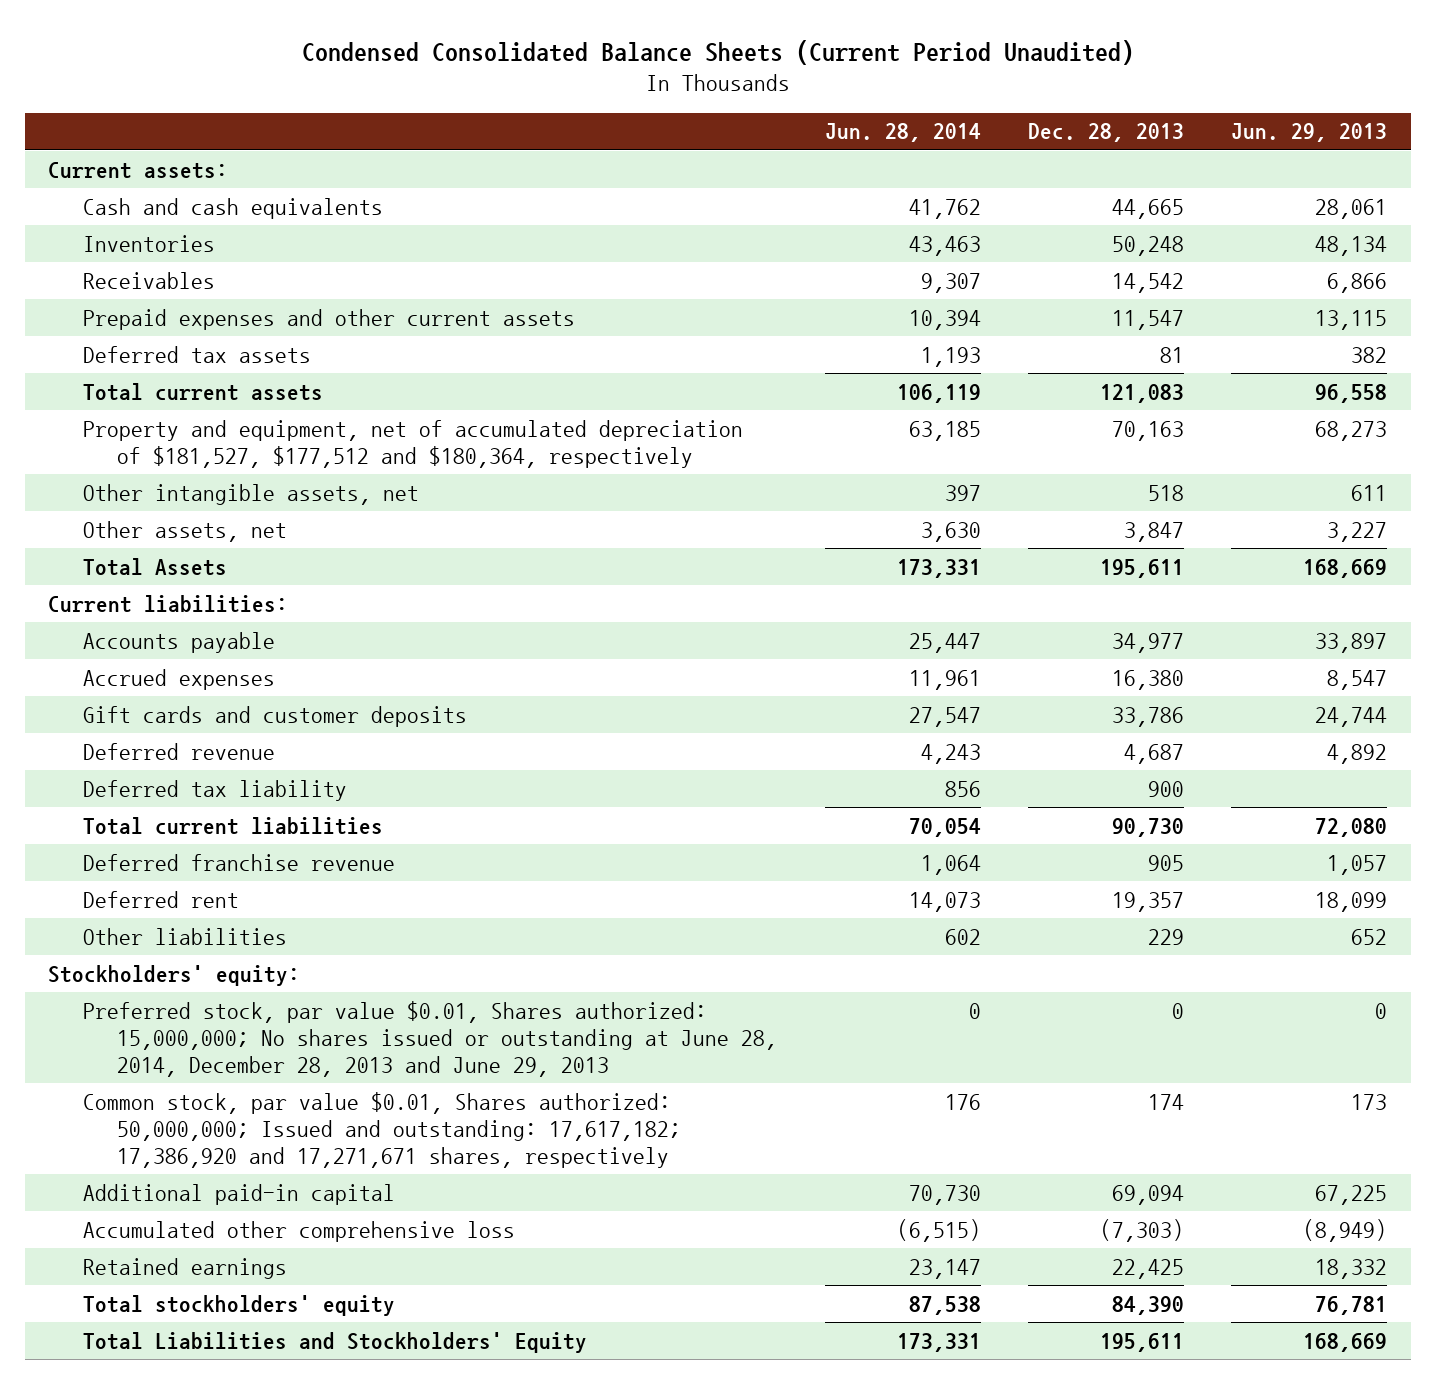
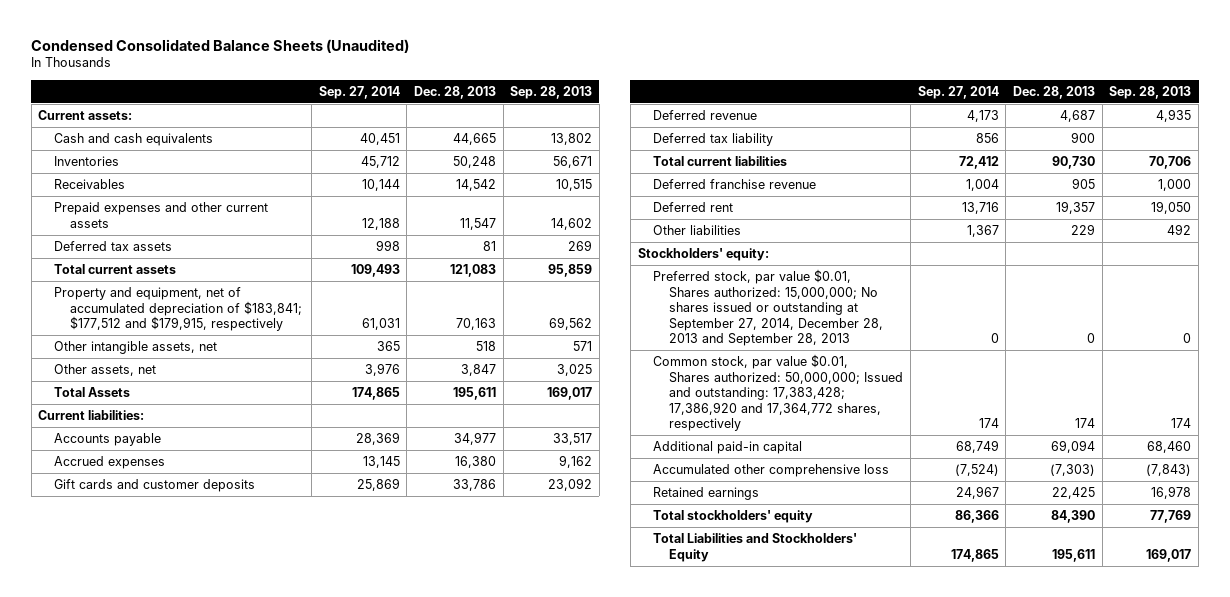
- Condensed Consolidated Balance Sheets (Current Period Unaudited)
+ Condensed Consolidated Balance Sheets (Unaudited)
- | Jun. 28, 2014 | Dec. 28, 2013 | Jun. 29, 2013
+ | Sep. 27, 2014 | Dec. 28, 2013 | Sep. 28, 2013
- Property and equipment, net of accumulated depreciation of $181,527, $177,512 and $180,364, respectively | 63,185 | 70,163 | 68,273
+ Property and equipment, net of accumulated depreciation of $183,841; $177,512 and $179,915, respectively | 61,031 | 70,163 | 69,562
- Preferred stock, par value $0.01, Shares authorized: 15,000,000; No shares issued or outstanding at June 28, 2014, December 28, 2013 and June 29, 2013 | 0 | 0 | 0
- Common stock, par value $0.01, Shares authorized: 50,000,000; Issued and outstanding: 17,617,182; 17,386,920 and 17,271,671 shares, respectively | 176 | 174 | 173
+ Preferred stock, par value $0.01, Shares authorized: 15,000,000; No shares issued or outstanding at September 27, 2014, December 28, 2013 and September 28, 2013 | 0 | 0 | 0
+ Common stock, par value $0.01, Shares authorized: 50,000,000; Issued and outstanding: 17,383,428; 17,386,920 and 17,364,772 shares, respectively | 174 | 174 | 174

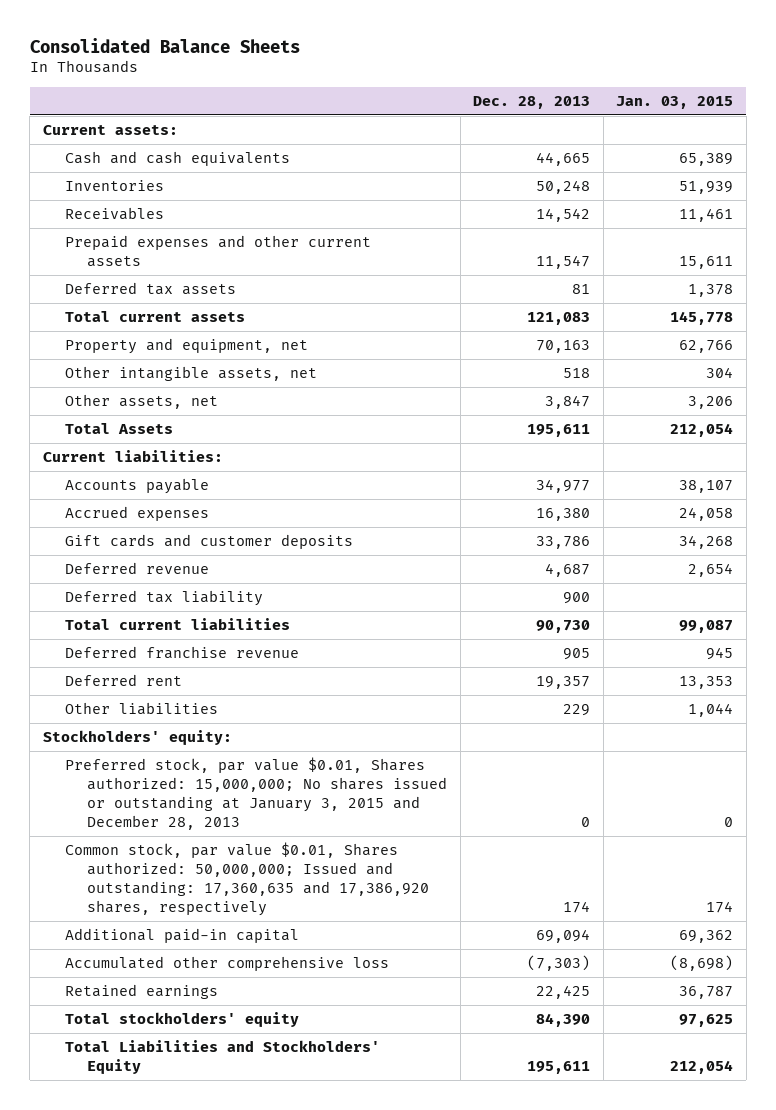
- Condensed Consolidated Balance Sheets (Unaudited)
+ Consolidated Balance Sheets
- | Sep. 27, 2014 | Dec. 28, 2013 | Sep. 28, 2013
+ | Dec. 28, 2013 | Jan. 03, 2015
- Property and equipment, net of accumulated depreciation of $183,841; $177,512 and $179,915, respectively | 61,031 | 70,163 | 69,562
+ Property and equipment, net | 70,163 | 62,766
- Preferred stock, par value $0.01, Shares authorized: 15,000,000; No shares issued or outstanding at September 27, 2014, December 28, 2013 and September 28, 2013 | 0 | 0 | 0
- Common stock, par value $0.01, Shares authorized: 50,000,000; Issued and outstanding: 17,383,428; 17,386,920 and 17,364,772 shares, respectively | 174 | 174 | 174
+ Preferred stock, par value $0.01, Shares authorized: 15,000,000; No shares issued or outstanding at January 3, 2015 and December 28, 2013 | 0 | 0
+ Common stock, par value $0.01, Shares authorized: 50,000,000; Issued and outstanding: 17,360,635 and 17,386,920 shares, respectively | 174 | 174

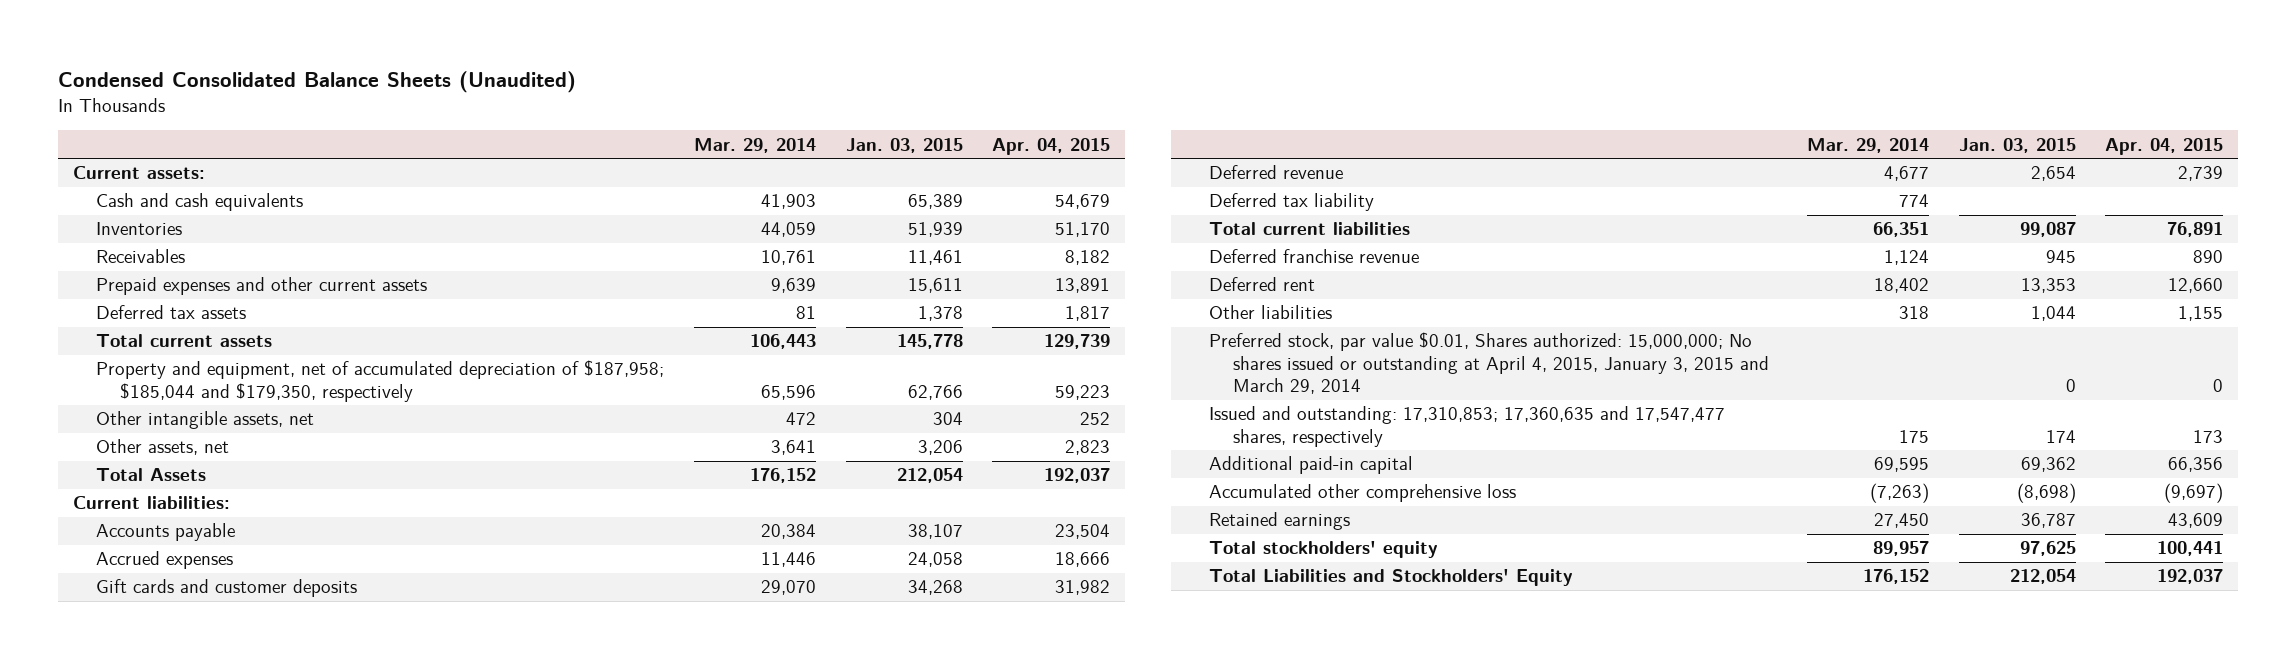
- Consolidated Balance Sheets
+ Condensed Consolidated Balance Sheets (Unaudited)
- | Dec. 28, 2013 | Jan. 03, 2015
+ | Mar. 29, 2014 | Jan. 03, 2015 | Apr. 04, 2015
- Property and equipment, net | 70,163 | 62,766
+ Property and equipment, net of accumulated depreciation of $187,958; $185,044 and $179,350, respectively | 65,596 | 62,766 | 59,223
- Stockholders' equity:
- Preferred stock, par value $0.01, Shares authorized: 15,000,000; No shares issued or outstanding at January 3, 2015 and December 28, 2013 | 0 | 0
- Common stock, par value $0.01, Shares authorized: 50,000,000; Issued and outstanding: 17,360,635 and 17,386,920 shares, respectively | 174 | 174
+ Preferred stock, par value $0.01, Shares authorized: 15,000,000; No shares issued or outstanding at April 4, 2015, January 3, 2015 and March 29, 2014 | | 0 | 0
+ Issued and outstanding: 17,310,853; 17,360,635 and 17,547,477 shares, respectively | 175 | 174 | 173

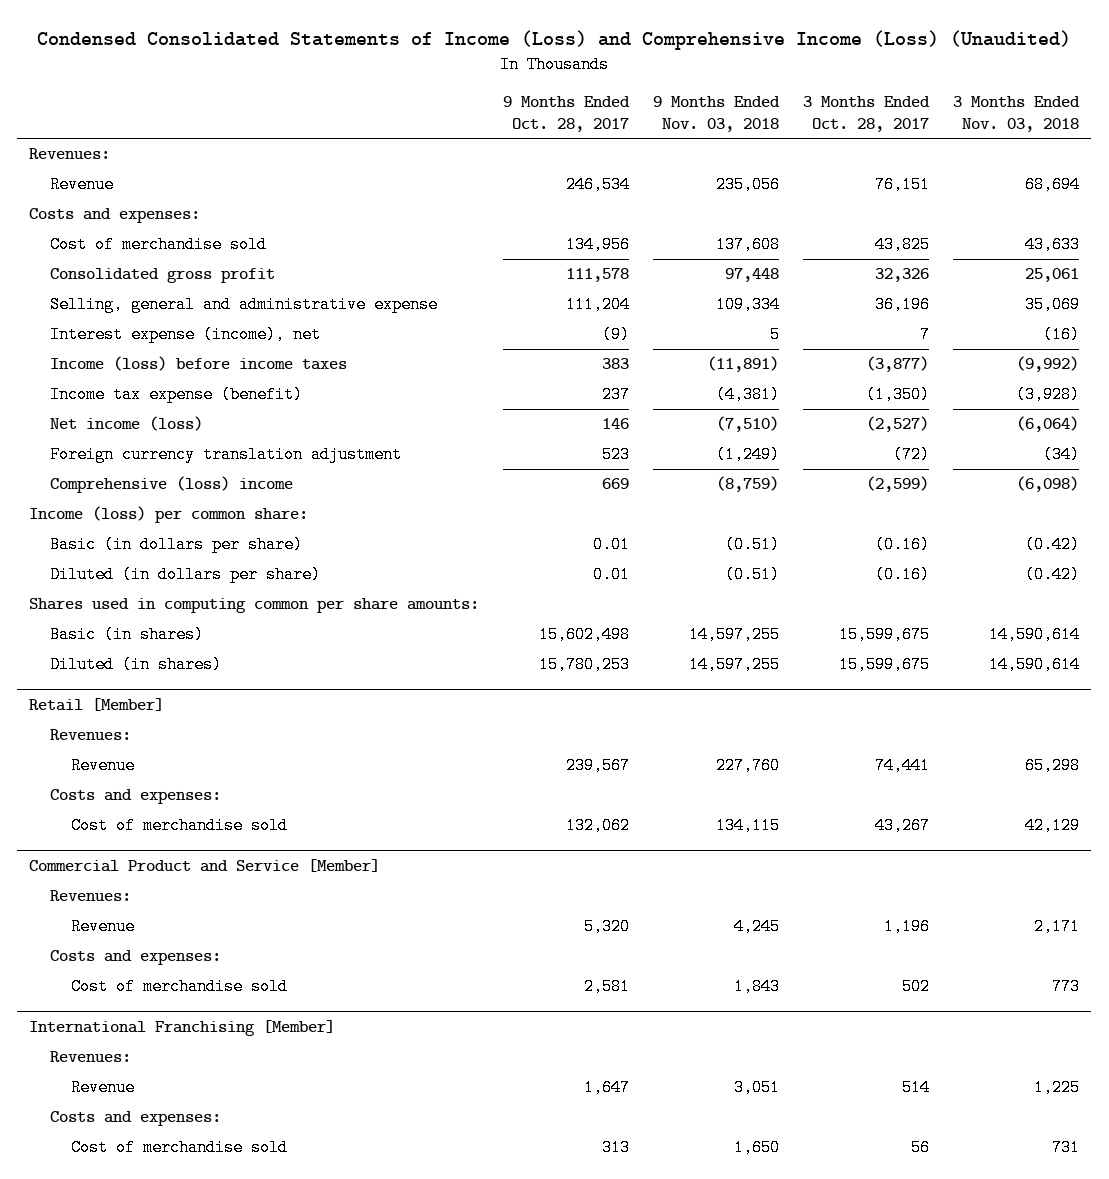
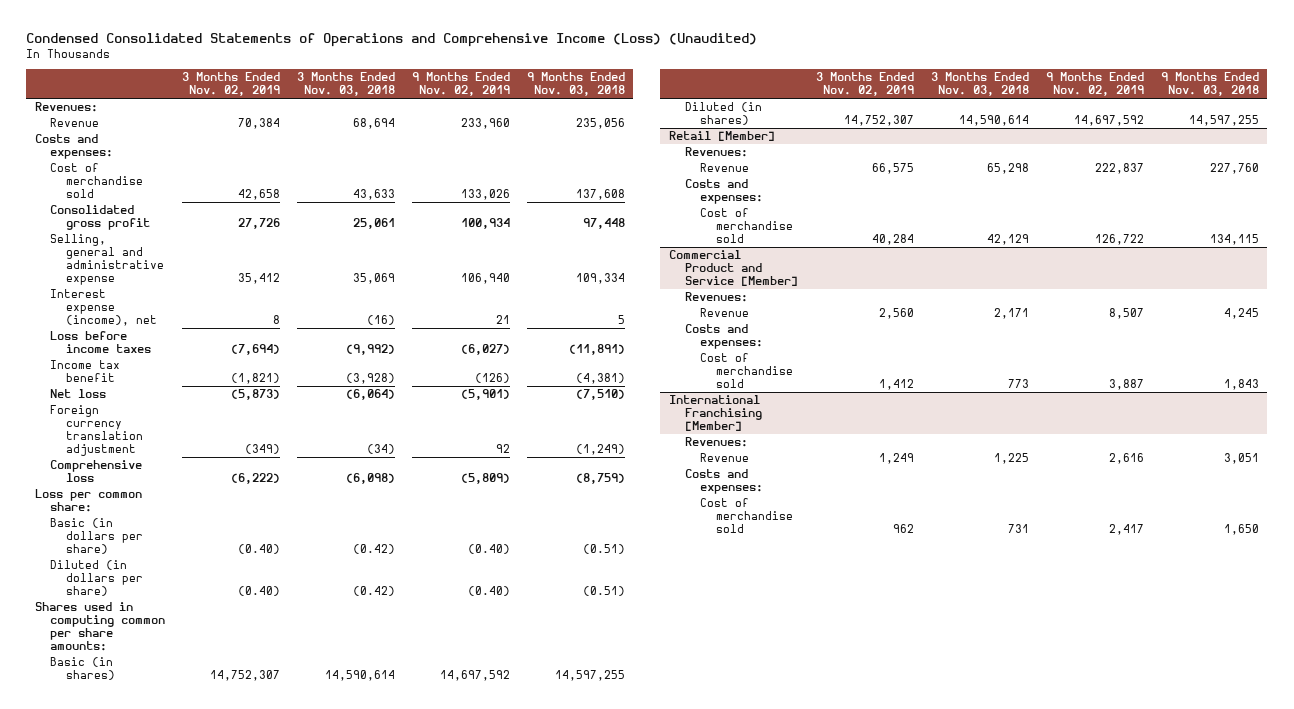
- Condensed Consolidated Statements of Income (Loss) and Comprehensive Income (Loss) (Unaudited)
+ Condensed Consolidated Statements of Operations and Comprehensive Income (Loss) (Unaudited)
- | 9 Months Ended Oct. 28, 2017 | 9 Months Ended Nov. 03, 2018 | 3 Months Ended Oct. 28, 2017 | 3 Months Ended Nov. 03, 2018
+ | 3 Months Ended Nov. 02, 2019 | 3 Months Ended Nov. 03, 2018 | 9 Months Ended Nov. 02, 2019 | 9 Months Ended Nov. 03, 2018
- Income (loss) before income taxes | 383 | (11,891) | (3,877) | (9,992)
- Income tax expense (benefit) | 237 | (4,381) | (1,350) | (3,928)
- Net income (loss) | 146 | (7,510) | (2,527) | (6,064)
+ Loss before income taxes | (7,694) | (9,992) | (6,027) | (11,891)
+ Income tax benefit | (1,821) | (3,928) | (126) | (4,381)
+ Net loss | (5,873) | (6,064) | (5,901) | (7,510)
- Comprehensive (loss) income | 669 | (8,759) | (2,599) | (6,098)
- Income (loss) per common share:
+ Comprehensive loss | (6,222) | (6,098) | (5,809) | (8,759)
+ Loss per common share:

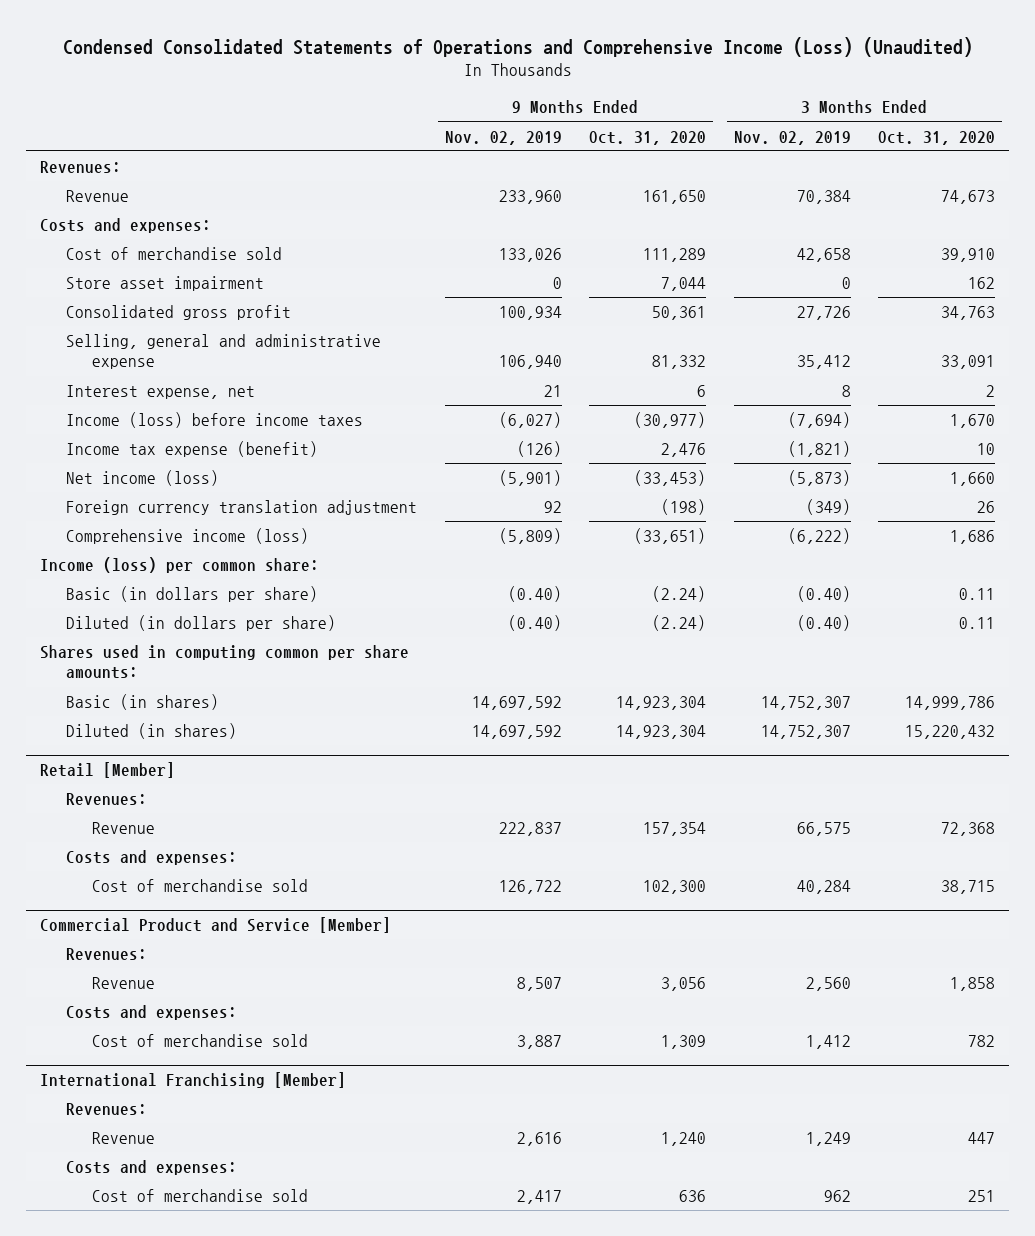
- | 3 Months Ended Nov. 02, 2019 | 3 Months Ended Nov. 03, 2018 | 9 Months Ended Nov. 02, 2019 | 9 Months Ended Nov. 03, 2018
+ | 9 Months Ended Nov. 02, 2019 | 9 Months Ended Oct. 31, 2020 | 3 Months Ended Nov. 02, 2019 | 3 Months Ended Oct. 31, 2020
+ Store asset impairment | 0 | 7,044 | 0 | 162
- Interest expense (income), net | 8 | (16) | 21 | 5
- Loss before income taxes | (7,694) | (9,992) | (6,027) | (11,891)
- Income tax benefit | (1,821) | (3,928) | (126) | (4,381)
- Net loss | (5,873) | (6,064) | (5,901) | (7,510)
+ Interest expense, net | 21 | 6 | 8 | 2
+ Income (loss) before income taxes | (6,027) | (30,977) | (7,694) | 1,670
+ Income tax expense (benefit) | (126) | 2,476 | (1,821) | 10
+ Net income (loss) | (5,901) | (33,453) | (5,873) | 1,660
- Comprehensive loss | (6,222) | (6,098) | (5,809) | (8,759)
- Loss per common share:
+ Comprehensive income (loss) | (5,809) | (33,651) | (6,222) | 1,686
+ Income (loss) per common share:

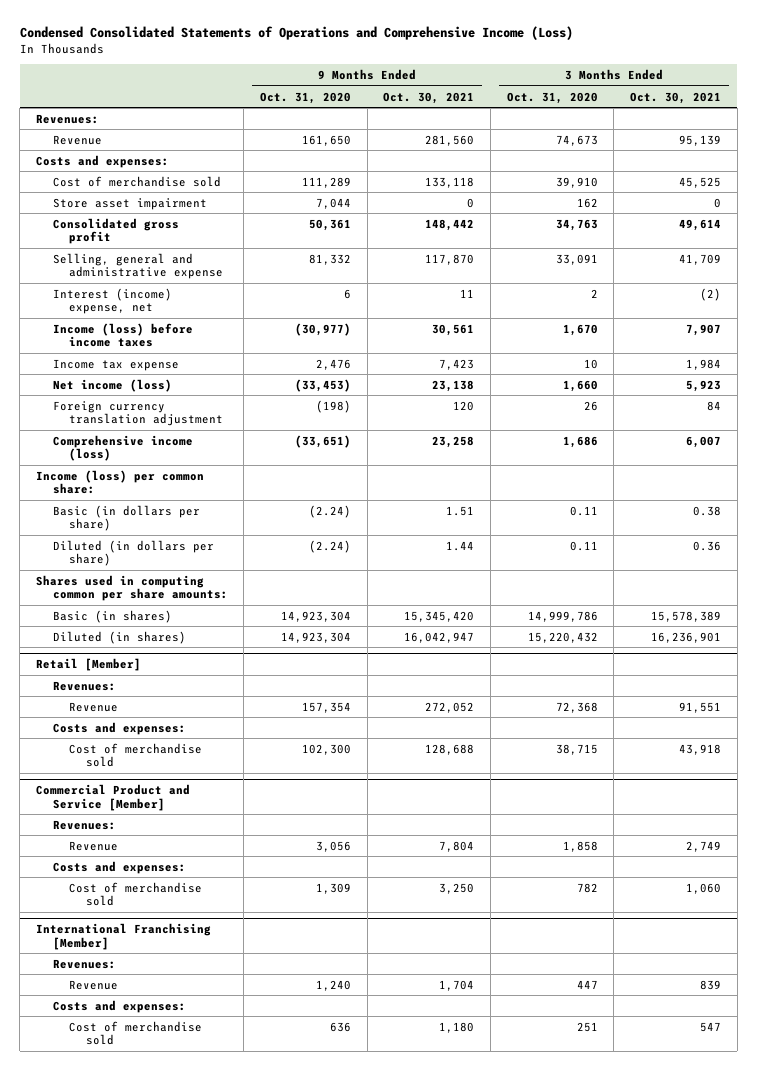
- Condensed Consolidated Statements of Operations and Comprehensive Income (Loss) (Unaudited)
+ Condensed Consolidated Statements of Operations and Comprehensive Income (Loss)
- | 9 Months Ended Nov. 02, 2019 | 9 Months Ended Oct. 31, 2020 | 3 Months Ended Nov. 02, 2019 | 3 Months Ended Oct. 31, 2020
+ | 9 Months Ended Oct. 31, 2020 | 9 Months Ended Oct. 30, 2021 | 3 Months Ended Oct. 31, 2020 | 3 Months Ended Oct. 30, 2021
- Interest expense, net | 21 | 6 | 8 | 2
+ Interest (income) expense, net | 6 | 11 | 2 | (2)
- Income tax expense (benefit) | (126) | 2,476 | (1,821) | 10
+ Income tax expense | 2,476 | 7,423 | 10 | 1,984

